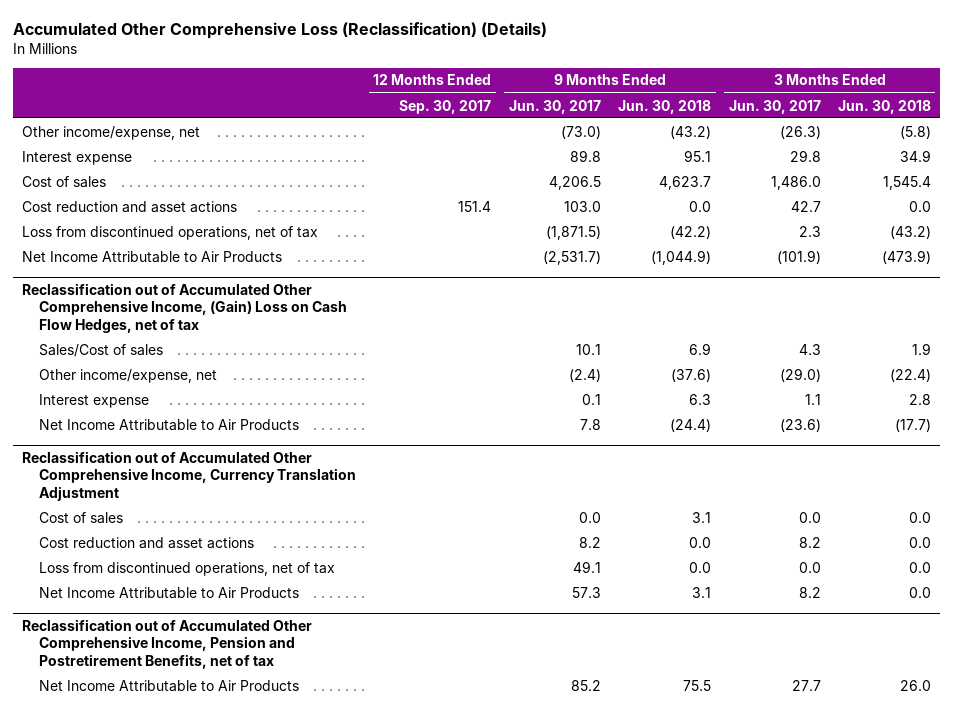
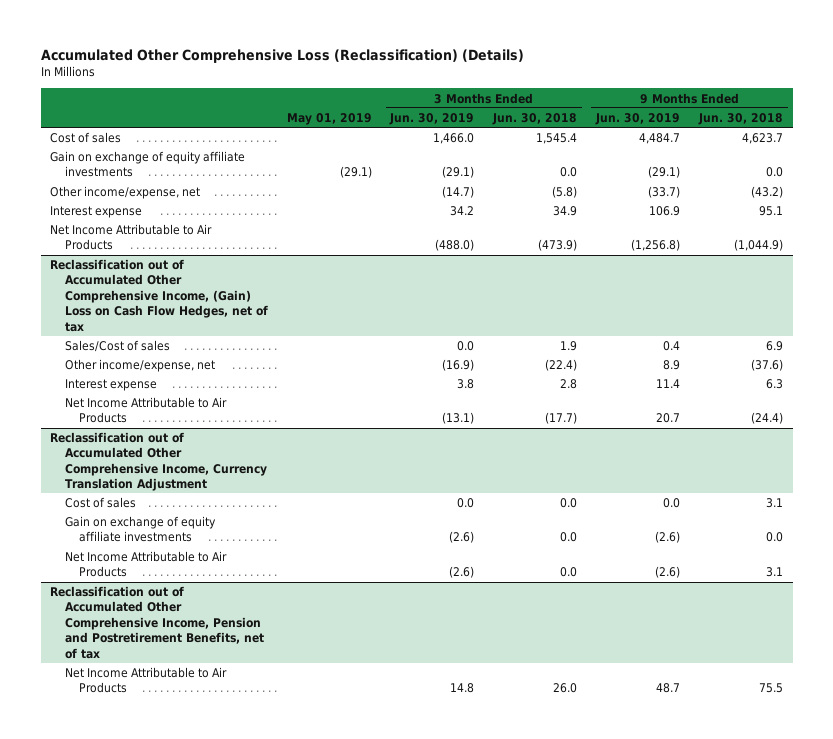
- | 12 Months Ended Sep. 30, 2017 | 9 Months Ended Jun. 30, 2017 | 9 Months Ended Jun. 30, 2018 | 3 Months Ended Jun. 30, 2017 | 3 Months Ended Jun. 30, 2018
+ | May 01, 2019 | 3 Months Ended Jun. 30, 2019 | 3 Months Ended Jun. 30, 2018 | 9 Months Ended Jun. 30, 2019 | 9 Months Ended Jun. 30, 2018
moved up: Cost of sales | | 1,466.0 | 1,545.4 | 4,484.7 | 4,623.7
+ Gain on exchange of equity affiliate investments | (29.1) | (29.1) | 0.0 | (29.1) | 0.0
- Cost reduction and asset actions | 151.4 | 103.0 | 0.0 | 42.7 | 0.0
- Loss from discontinued operations, net of tax | | (1,871.5) | (42.2) | 2.3 | (43.2)
@ Reclassification out of Accumulated Other Comprehensive Income, Currency Translation Adjustment
- Cost reduction and asset actions | | 8.2 | 0.0 | 8.2 | 0.0
- Loss from discontinued operations, net of tax | | 49.1 | 0.0 | 0.0 | 0.0
+ Gain on exchange of equity affiliate investments | | (2.6) | 0.0 | (2.6) | 0.0

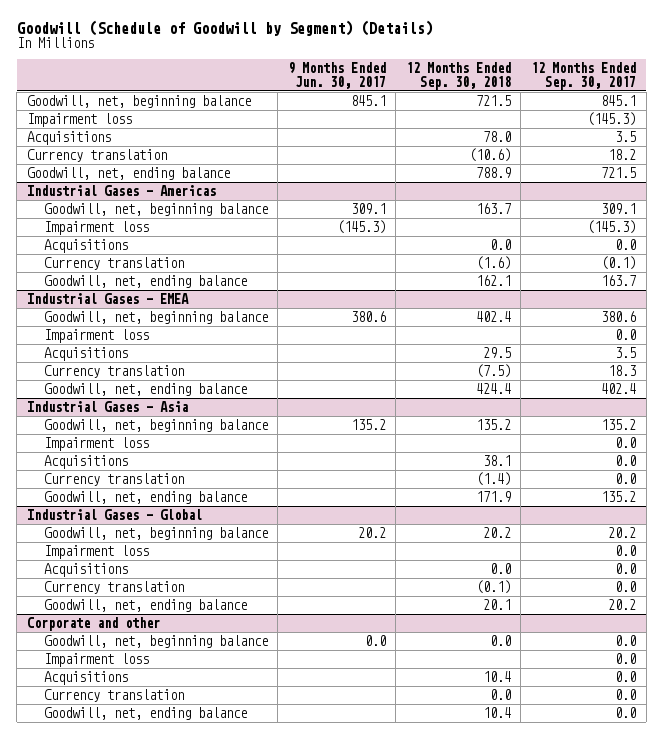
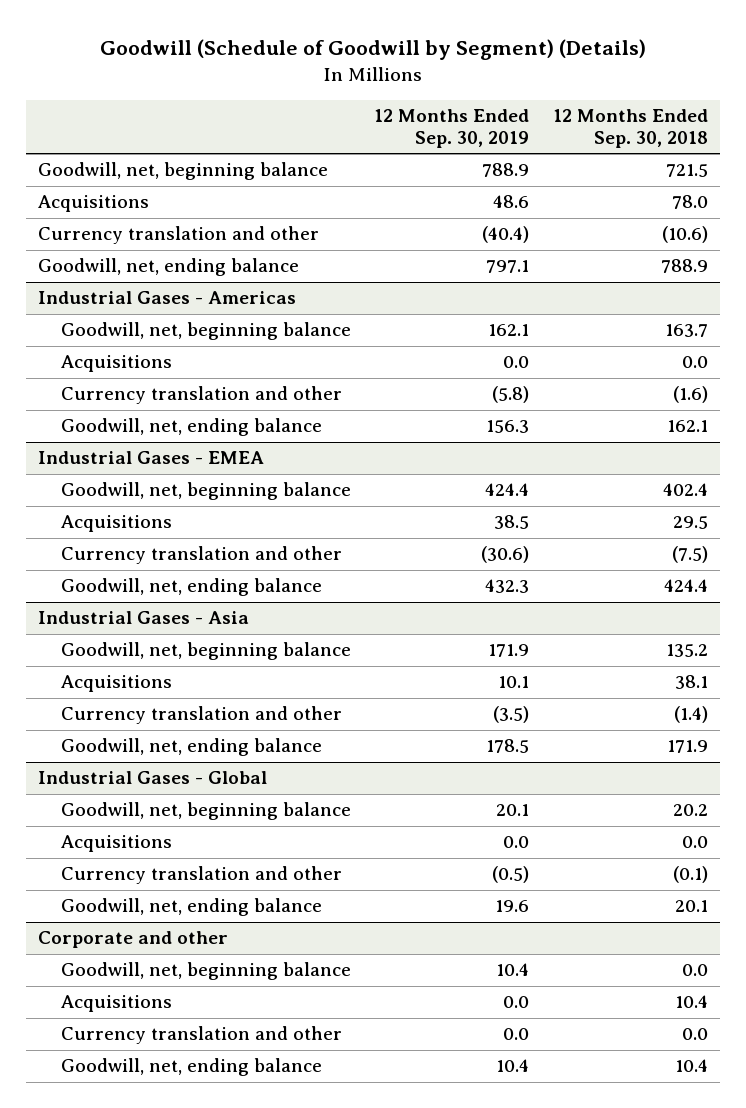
- | 9 Months Ended Jun. 30, 2017 | 12 Months Ended Sep. 30, 2018 | 12 Months Ended Sep. 30, 2017
+ | 12 Months Ended Sep. 30, 2019 | 12 Months Ended Sep. 30, 2018
- Impairment loss | | | (145.3)
- Currency translation | | (10.6) | 18.2
+ Currency translation and other | (40.4) | (10.6)
@ Industrial Gases - Americas
- Impairment loss | (145.3) | | (145.3)
- Currency translation | | (1.6) | (0.1)
+ Currency translation and other | (5.8) | (1.6)
@ Industrial Gases - EMEA
- Impairment loss | | | 0.0
- Currency translation | | (7.5) | 18.3
+ Currency translation and other | (30.6) | (7.5)
@ Industrial Gases - Asia
- Impairment loss | | | 0.0
- Currency translation | | (1.4) | 0.0
+ Currency translation and other | (3.5) | (1.4)
@ Industrial Gases - Global
- Impairment loss | | | 0.0
- Currency translation | | (0.1) | 0.0
+ Currency translation and other | (0.5) | (0.1)
@ Corporate and other
- Impairment loss | | | 0.0
- Currency translation | | 0.0 | 0.0
+ Currency translation and other | 0.0 | 0.0

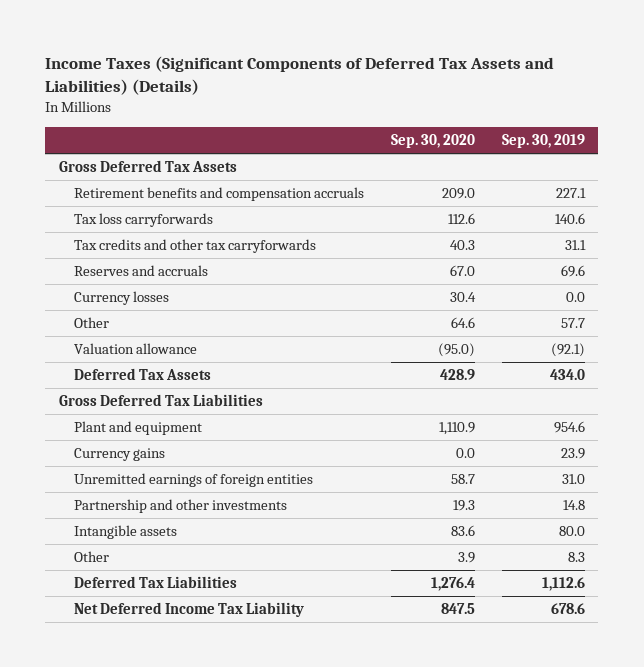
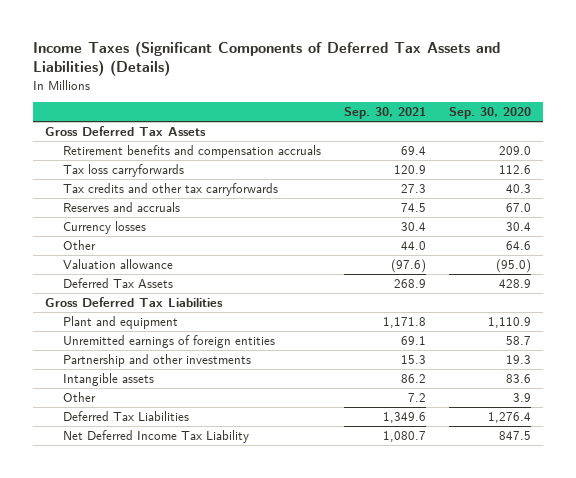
- | Sep. 30, 2020 | Sep. 30, 2019
+ | Sep. 30, 2021 | Sep. 30, 2020
- Currency gains | 0.0 | 23.9

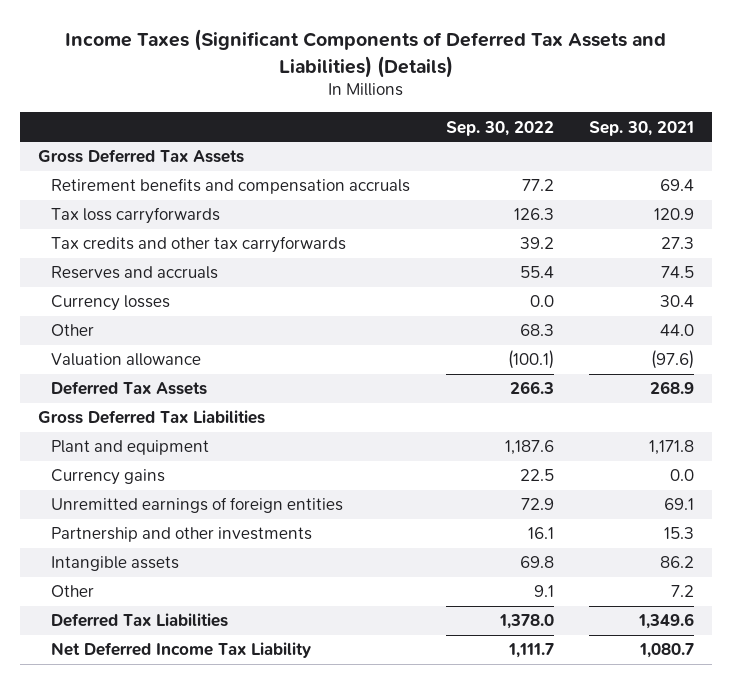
- | Sep. 30, 2021 | Sep. 30, 2020
+ | Sep. 30, 2022 | Sep. 30, 2021
+ Currency gains | 22.5 | 0.0

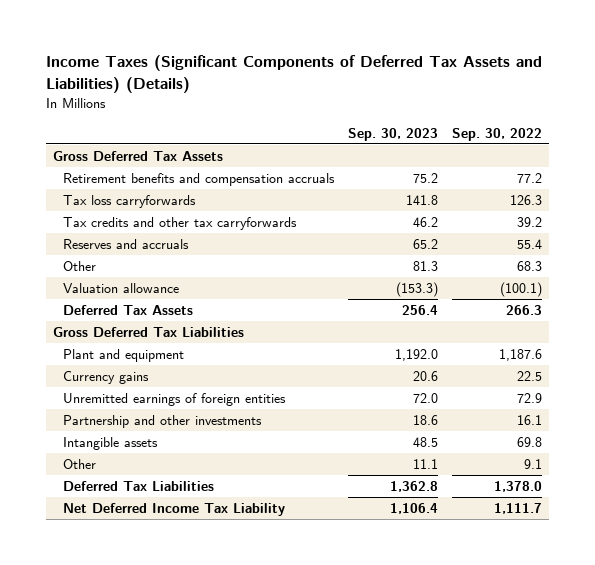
- | Sep. 30, 2022 | Sep. 30, 2021
+ | Sep. 30, 2023 | Sep. 30, 2022
- Currency losses | 0.0 | 30.4

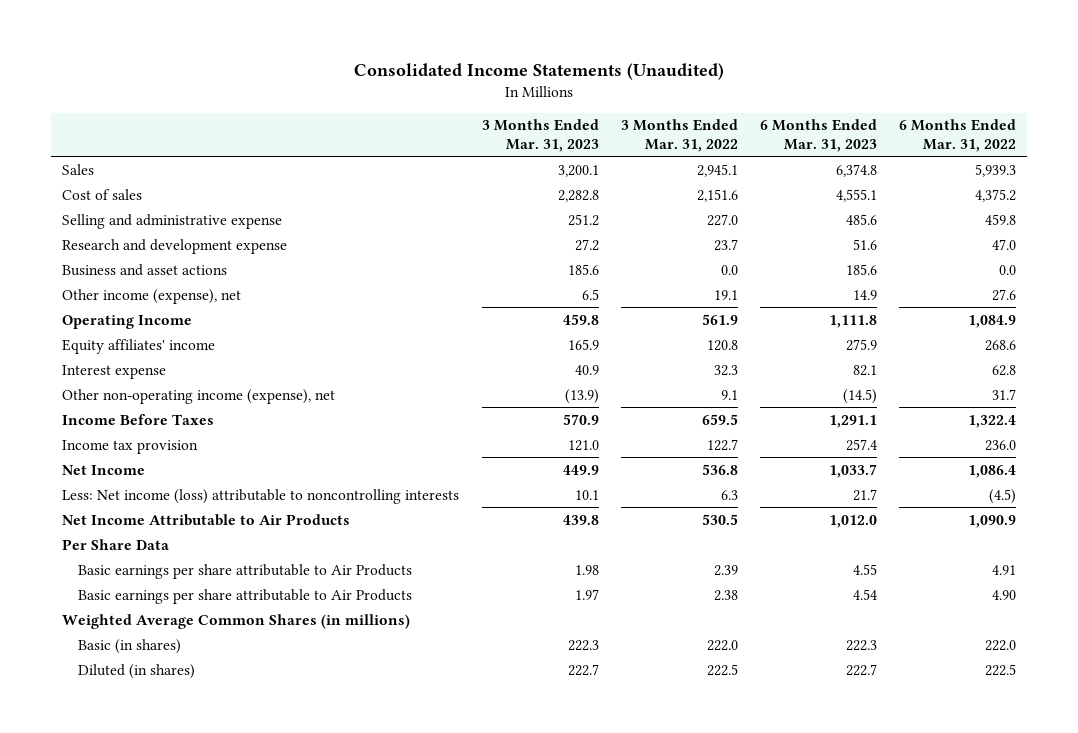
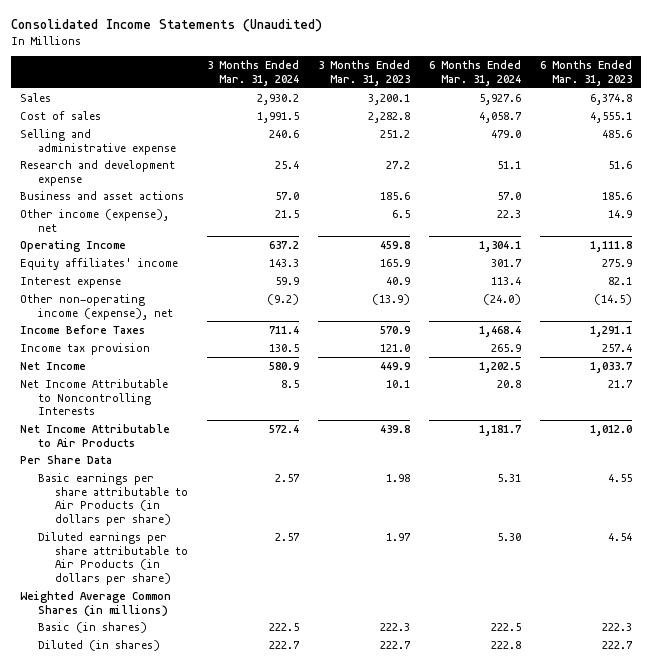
- | 3 Months Ended Mar. 31, 2023 | 3 Months Ended Mar. 31, 2022 | 6 Months Ended Mar. 31, 2023 | 6 Months Ended Mar. 31, 2022
+ | 3 Months Ended Mar. 31, 2024 | 3 Months Ended Mar. 31, 2023 | 6 Months Ended Mar. 31, 2024 | 6 Months Ended Mar. 31, 2023
- Less: Net income (loss) attributable to noncontrolling interests | 10.1 | 6.3 | 21.7 | (4.5)
+ Net Income Attributable to Noncontrolling Interests | 8.5 | 10.1 | 20.8 | 21.7
- Basic earnings per share attributable to Air Products | 1.98 | 2.39 | 4.55 | 4.91
- Basic earnings per share attributable to Air Products | 1.97 | 2.38 | 4.54 | 4.90
+ Basic earnings per share attributable to Air Products (in dollars per share) | 2.57 | 1.98 | 5.31 | 4.55
+ Diluted earnings per share attributable to Air Products (in dollars per share) | 2.57 | 1.97 | 5.30 | 4.54

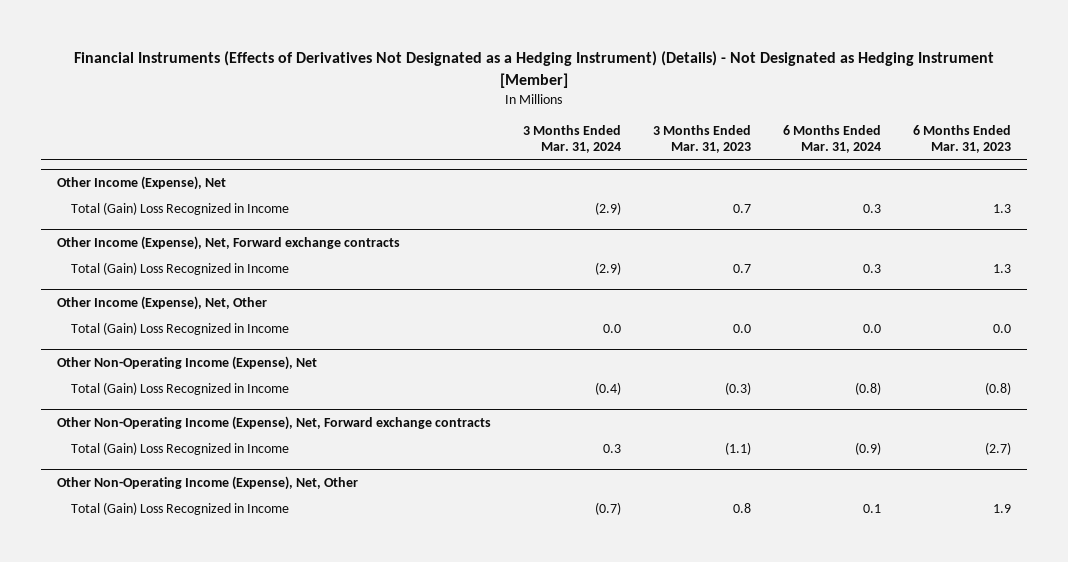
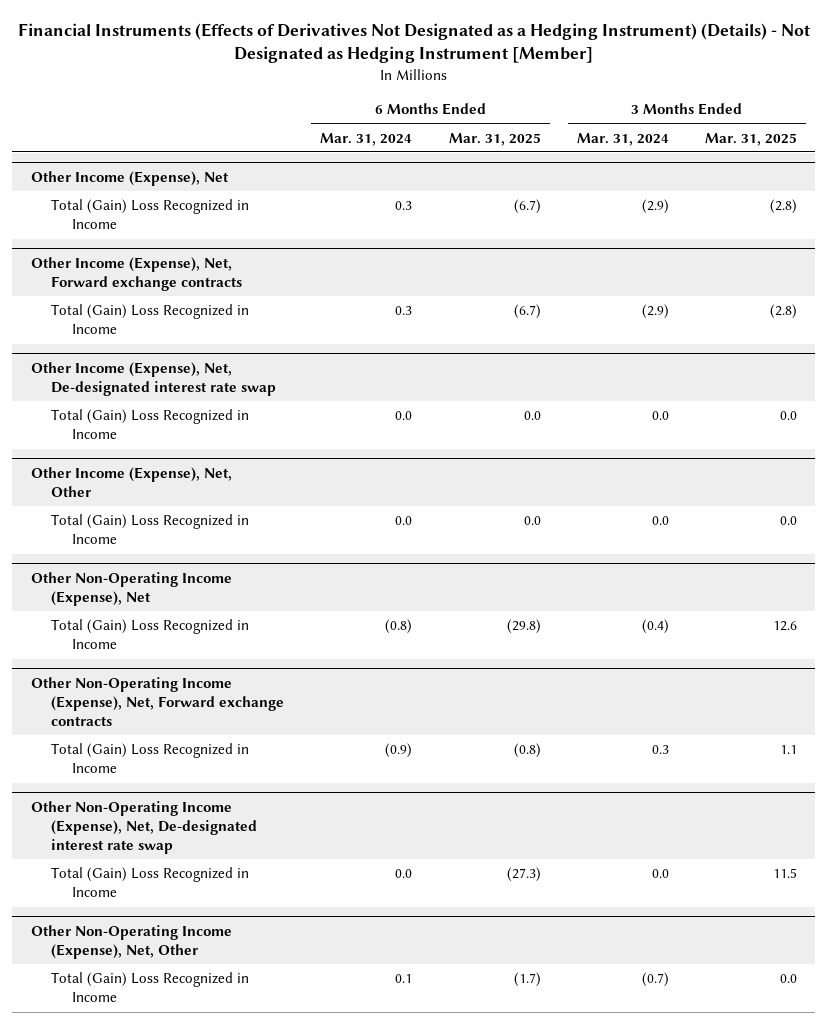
- | 3 Months Ended Mar. 31, 2024 | 3 Months Ended Mar. 31, 2023 | 6 Months Ended Mar. 31, 2024 | 6 Months Ended Mar. 31, 2023
+ | 6 Months Ended Mar. 31, 2024 | 6 Months Ended Mar. 31, 2025 | 3 Months Ended Mar. 31, 2024 | 3 Months Ended Mar. 31, 2025
+ Other Income (Expense), Net, De-designated interest rate swap
+ Total (Gain) Loss Recognized in Income | 0.0 | 0.0 | 0.0 | 0.0
+ Other Non-Operating Income (Expense), Net, De-designated interest rate swap
+ Total (Gain) Loss Recognized in Income | 0.0 | (27.3) | 0.0 | 11.5

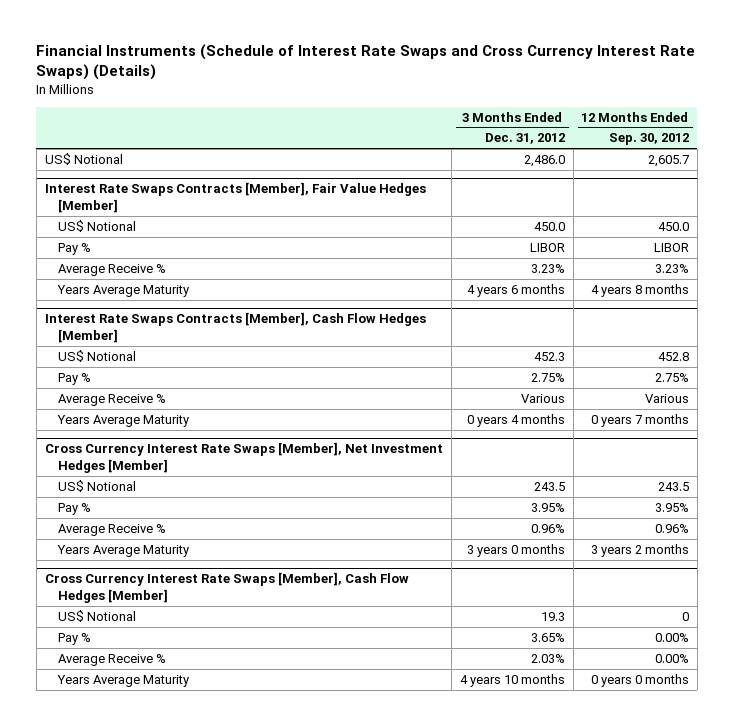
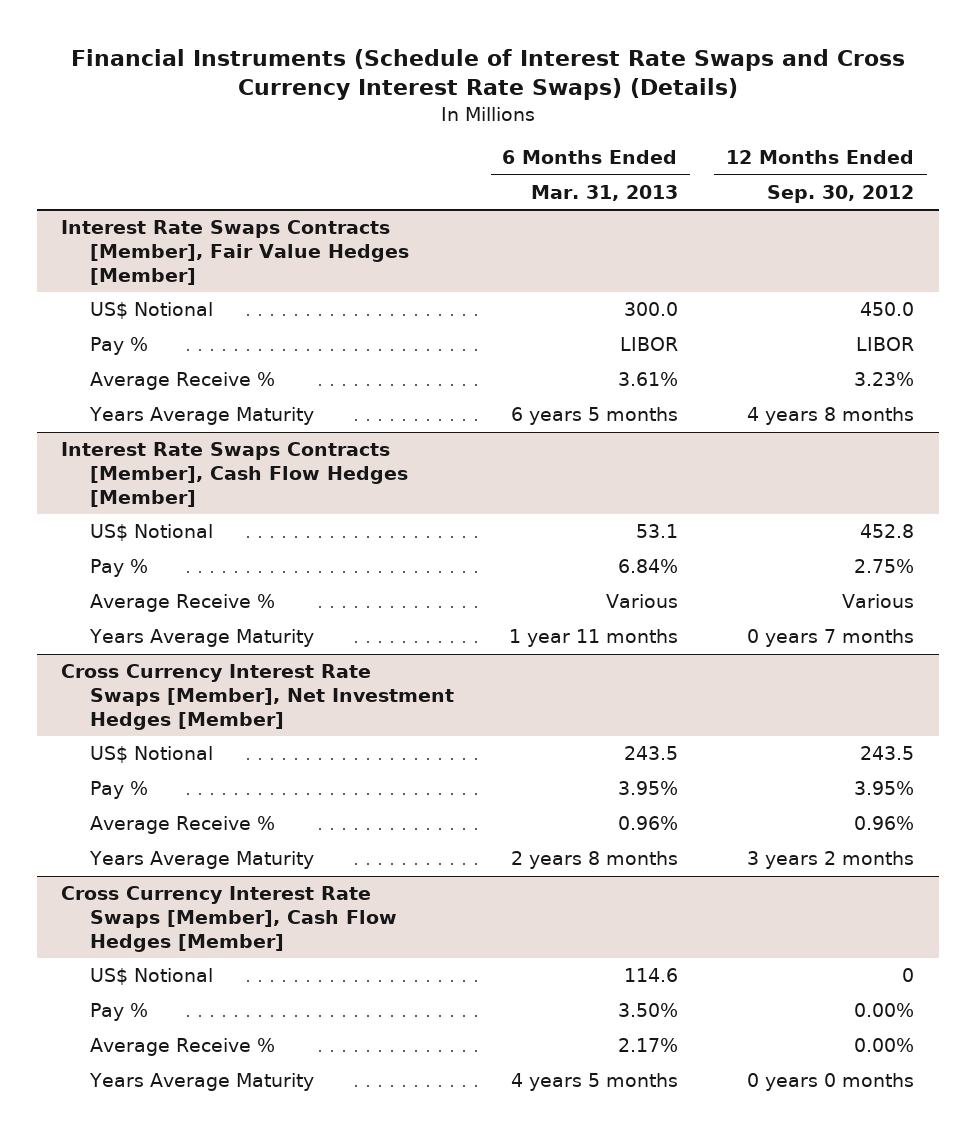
- | 3 Months Ended Dec. 31, 2012 | 12 Months Ended Sep. 30, 2012
+ | 6 Months Ended Mar. 31, 2013 | 12 Months Ended Sep. 30, 2012
- US$ Notional | 2,486.0 | 2,605.7

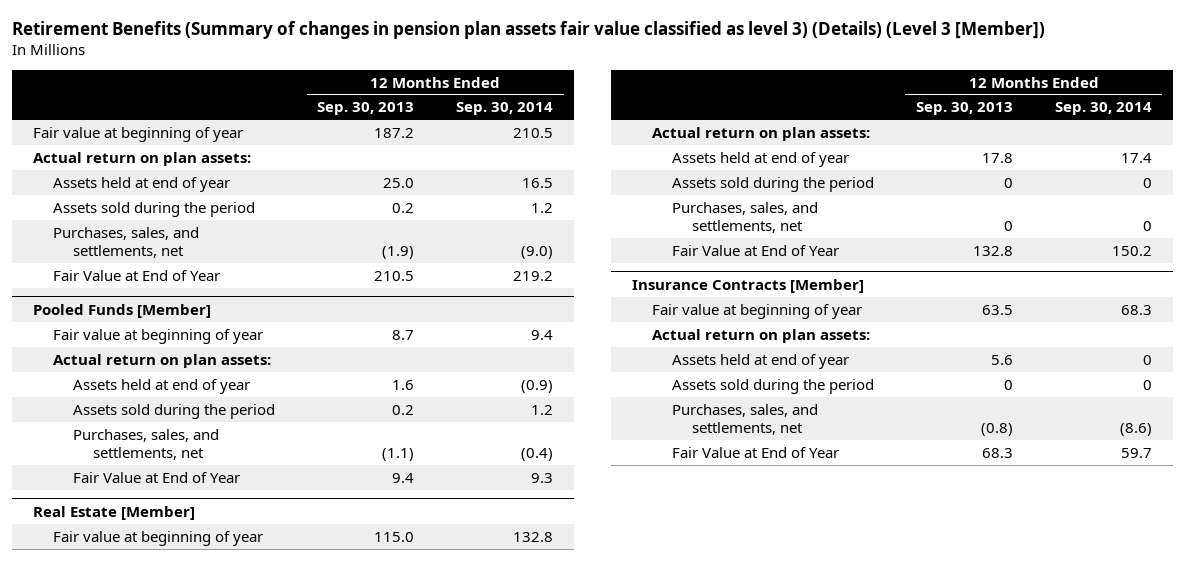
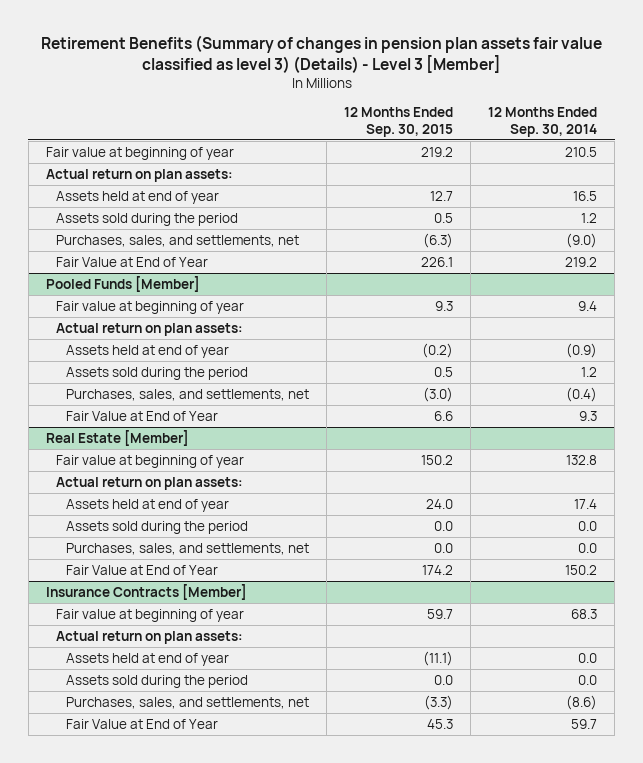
- Retirement Benefits (Summary of changes in pension plan assets fair value classified as level 3) (Details) (Level 3 [Member])
+ Retirement Benefits (Summary of changes in pension plan assets fair value classified as level 3) (Details) - Level 3 [Member]
- | 12 Months Ended Sep. 30, 2013 | 12 Months Ended Sep. 30, 2014
+ | 12 Months Ended Sep. 30, 2015 | 12 Months Ended Sep. 30, 2014
@ Real Estate [Member]
- Assets sold during the period | 0 | 0
- Purchases, sales, and settlements, net | 0 | 0
+ Assets sold during the period | 0.0 | 0.0
+ Purchases, sales, and settlements, net | 0.0 | 0.0
@ Insurance Contracts [Member]
- Assets held at end of year | 5.6 | 0
- Assets sold during the period | 0 | 0
+ Assets held at end of year | (11.1) | 0.0
+ Assets sold during the period | 0.0 | 0.0

